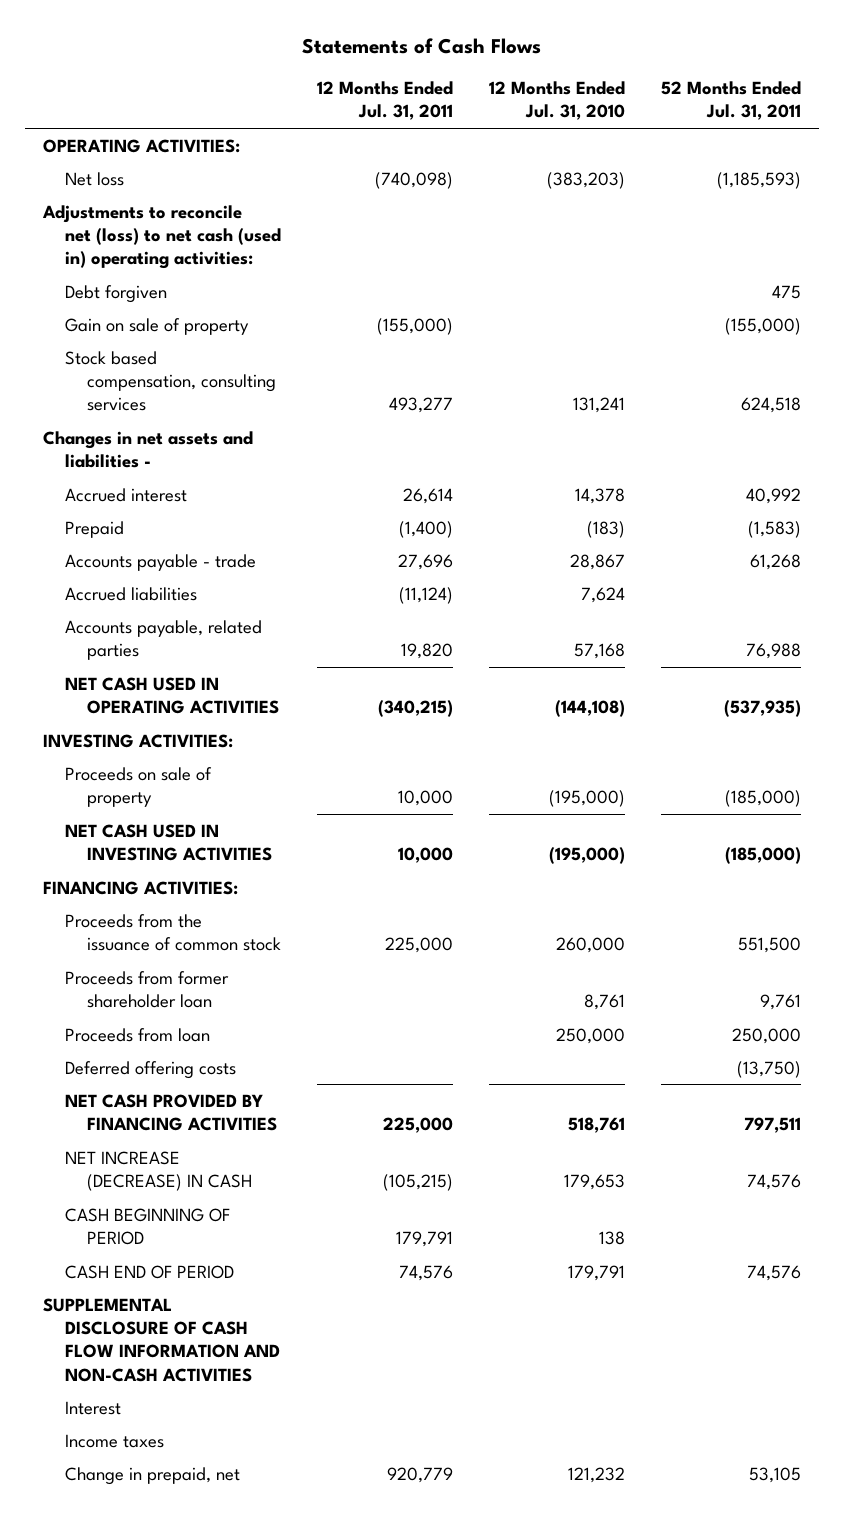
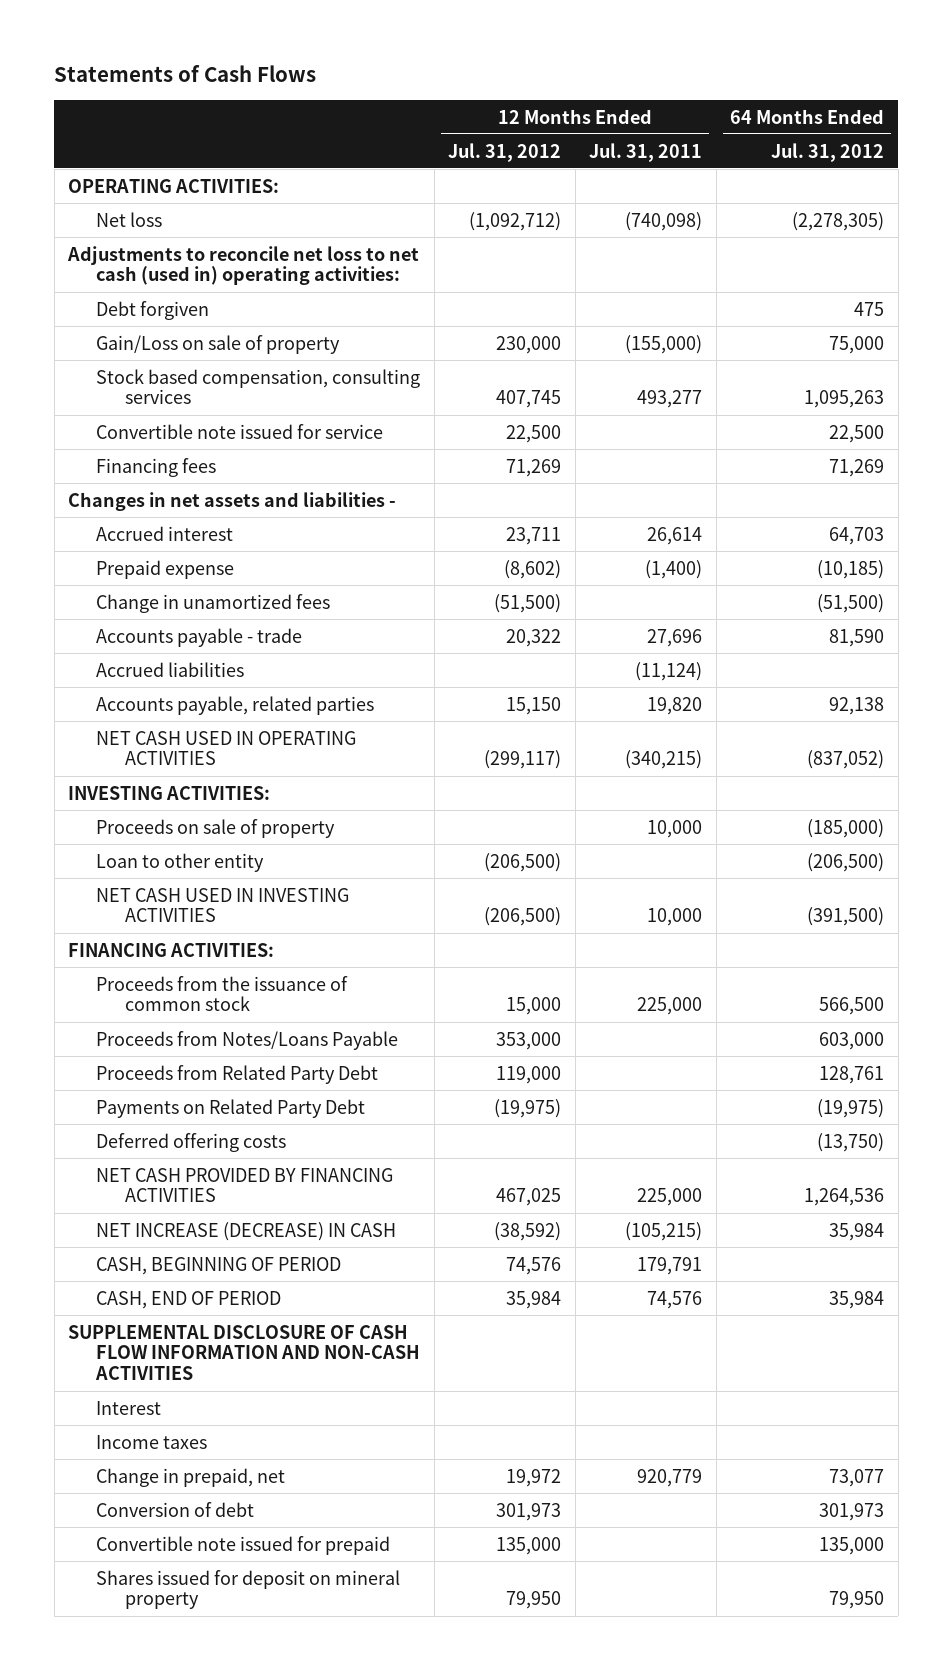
- | 12 Months Ended Jul. 31, 2011 | 12 Months Ended Jul. 31, 2010 | 52 Months Ended Jul. 31, 2011
+ | 12 Months Ended Jul. 31, 2012 | 12 Months Ended Jul. 31, 2011 | 64 Months Ended Jul. 31, 2012
- Adjustments to reconcile net (loss) to net cash (used in) operating activities:
+ Adjustments to reconcile net loss to net cash (used in) operating activities:
- Gain on sale of property | (155,000) | | (155,000)
+ Gain/Loss on sale of property | 230,000 | (155,000) | 75,000
+ Convertible note issued for service | 22,500 | | 22,500
+ Financing fees | 71,269 | | 71,269
- Prepaid | (1,400) | (183) | (1,583)
+ Prepaid expense | (8,602) | (1,400) | (10,185)
+ Change in unamortized fees | (51,500) | | (51,500)
+ Loan to other entity | (206,500) | | (206,500)
- Proceeds from former shareholder loan | | 8,761 | 9,761
- Proceeds from loan | | 250,000 | 250,000
+ Proceeds from Notes/Loans Payable | 353,000 | | 603,000
+ Proceeds from Related Party Debt | 119,000 | | 128,761
+ Payments on Related Party Debt | (19,975) | | (19,975)
- CASH BEGINNING OF PERIOD | 179,791 | 138 |
- CASH END OF PERIOD | 74,576 | 179,791 | 74,576
+ CASH, BEGINNING OF PERIOD | 74,576 | 179,791 |
+ CASH, END OF PERIOD | 35,984 | 74,576 | 35,984
+ Conversion of debt | 301,973 | | 301,973
+ Convertible note issued for prepaid | 135,000 | | 135,000
+ Shares issued for deposit on mineral property | 79,950 | | 79,950

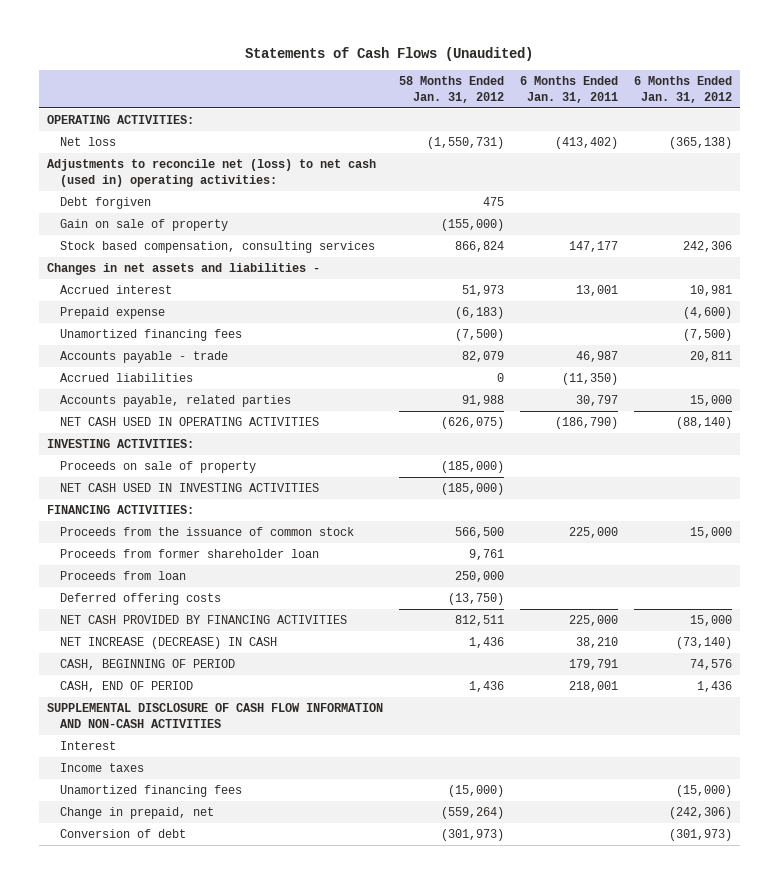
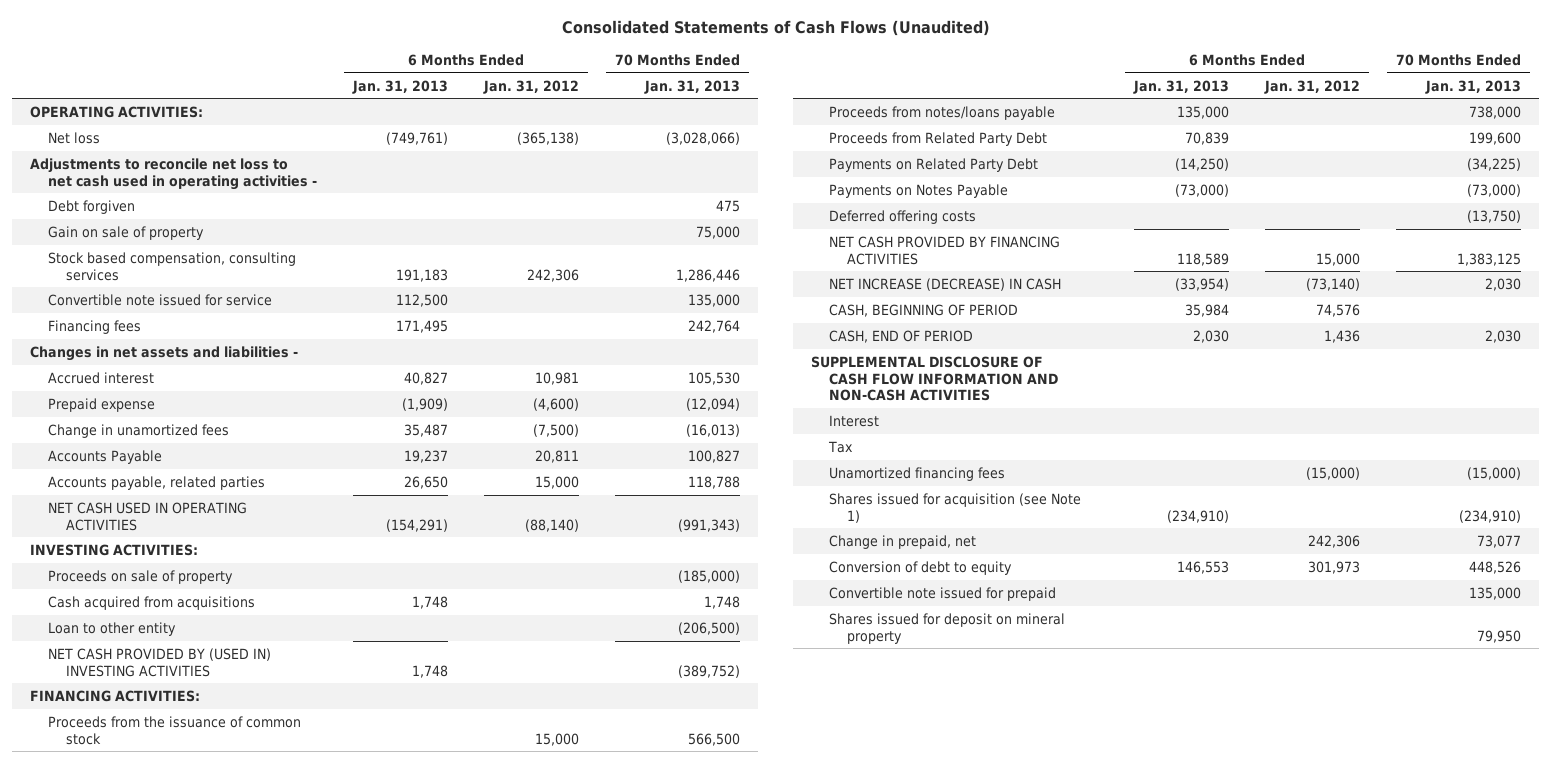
- Statements of Cash Flows (Unaudited)
+ Consolidated Statements of Cash Flows (Unaudited)
- | 58 Months Ended Jan. 31, 2012 | 6 Months Ended Jan. 31, 2011 | 6 Months Ended Jan. 31, 2012
+ | 6 Months Ended Jan. 31, 2013 | 6 Months Ended Jan. 31, 2012 | 70 Months Ended Jan. 31, 2013
- Adjustments to reconcile net (loss) to net cash (used in) operating activities:
+ Adjustments to reconcile net loss to net cash used in operating activities -
+ Convertible note issued for service | 112,500 | | 135,000
+ Financing fees | 171,495 | | 242,764
- Unamortized financing fees | (7,500) | | (7,500)
- Accounts payable - trade | 82,079 | 46,987 | 20,811
- Accrued liabilities | 0 | (11,350) |
+ Change in unamortized fees | 35,487 | (7,500) | (16,013)
+ Accounts Payable | 19,237 | 20,811 | 100,827
- NET CASH USED IN INVESTING ACTIVITIES | (185,000) | |
+ Cash acquired from acquisitions | 1,748 | | 1,748
+ Loan to other entity | | | (206,500)
+ NET CASH PROVIDED BY (USED IN) INVESTING ACTIVITIES | 1,748 | | (389,752)
- Proceeds from former shareholder loan | 9,761 | |
- Proceeds from loan | 250,000 | |
+ Proceeds from notes/loans payable | 135,000 | | 738,000
+ Proceeds from Related Party Debt | 70,839 | | 199,600
+ Payments on Related Party Debt | (14,250) | | (34,225)
+ Payments on Notes Payable | (73,000) | | (73,000)
- Income taxes
+ Tax
- Change in prepaid, net | (559,264) | | (242,306)
- Conversion of debt | (301,973) | | (301,973)
+ Shares issued for acquisition (see Note 1) | (234,910) | | (234,910)
+ Change in prepaid, net | | 242,306 | 73,077
+ Conversion of debt to equity | 146,553 | 301,973 | 448,526
+ Convertible note issued for prepaid | | | 135,000
+ Shares issued for deposit on mineral property | | | 79,950

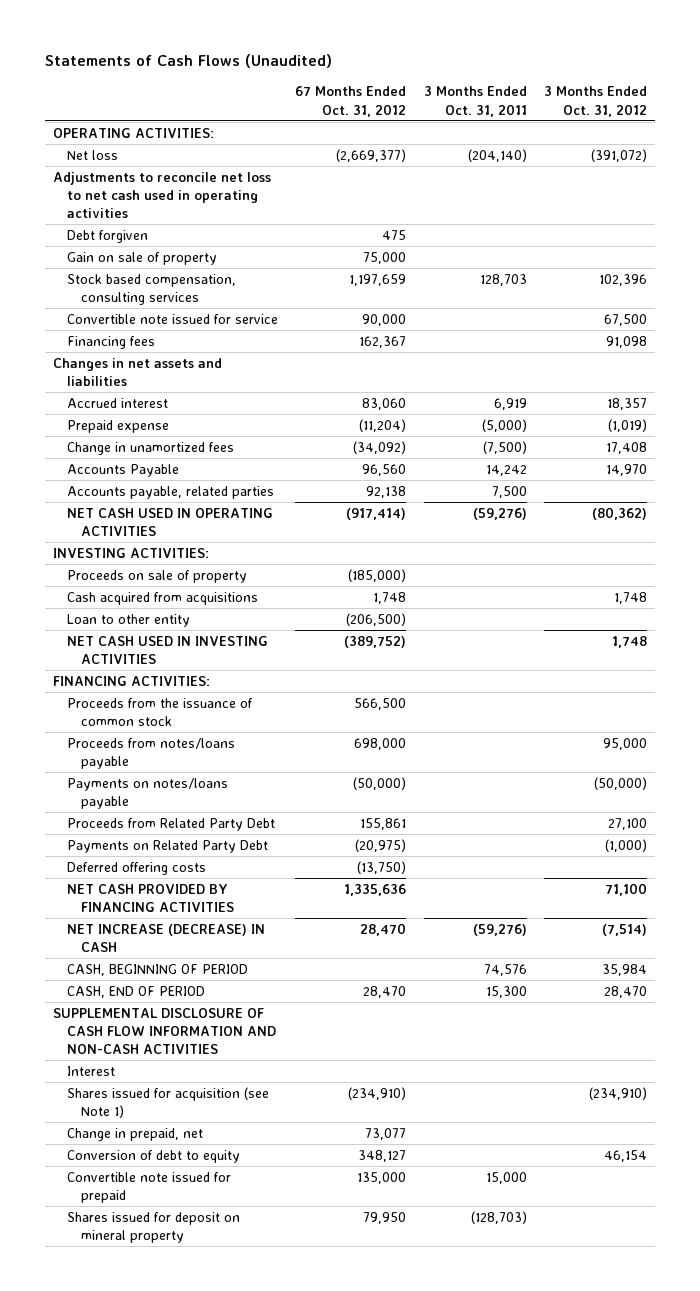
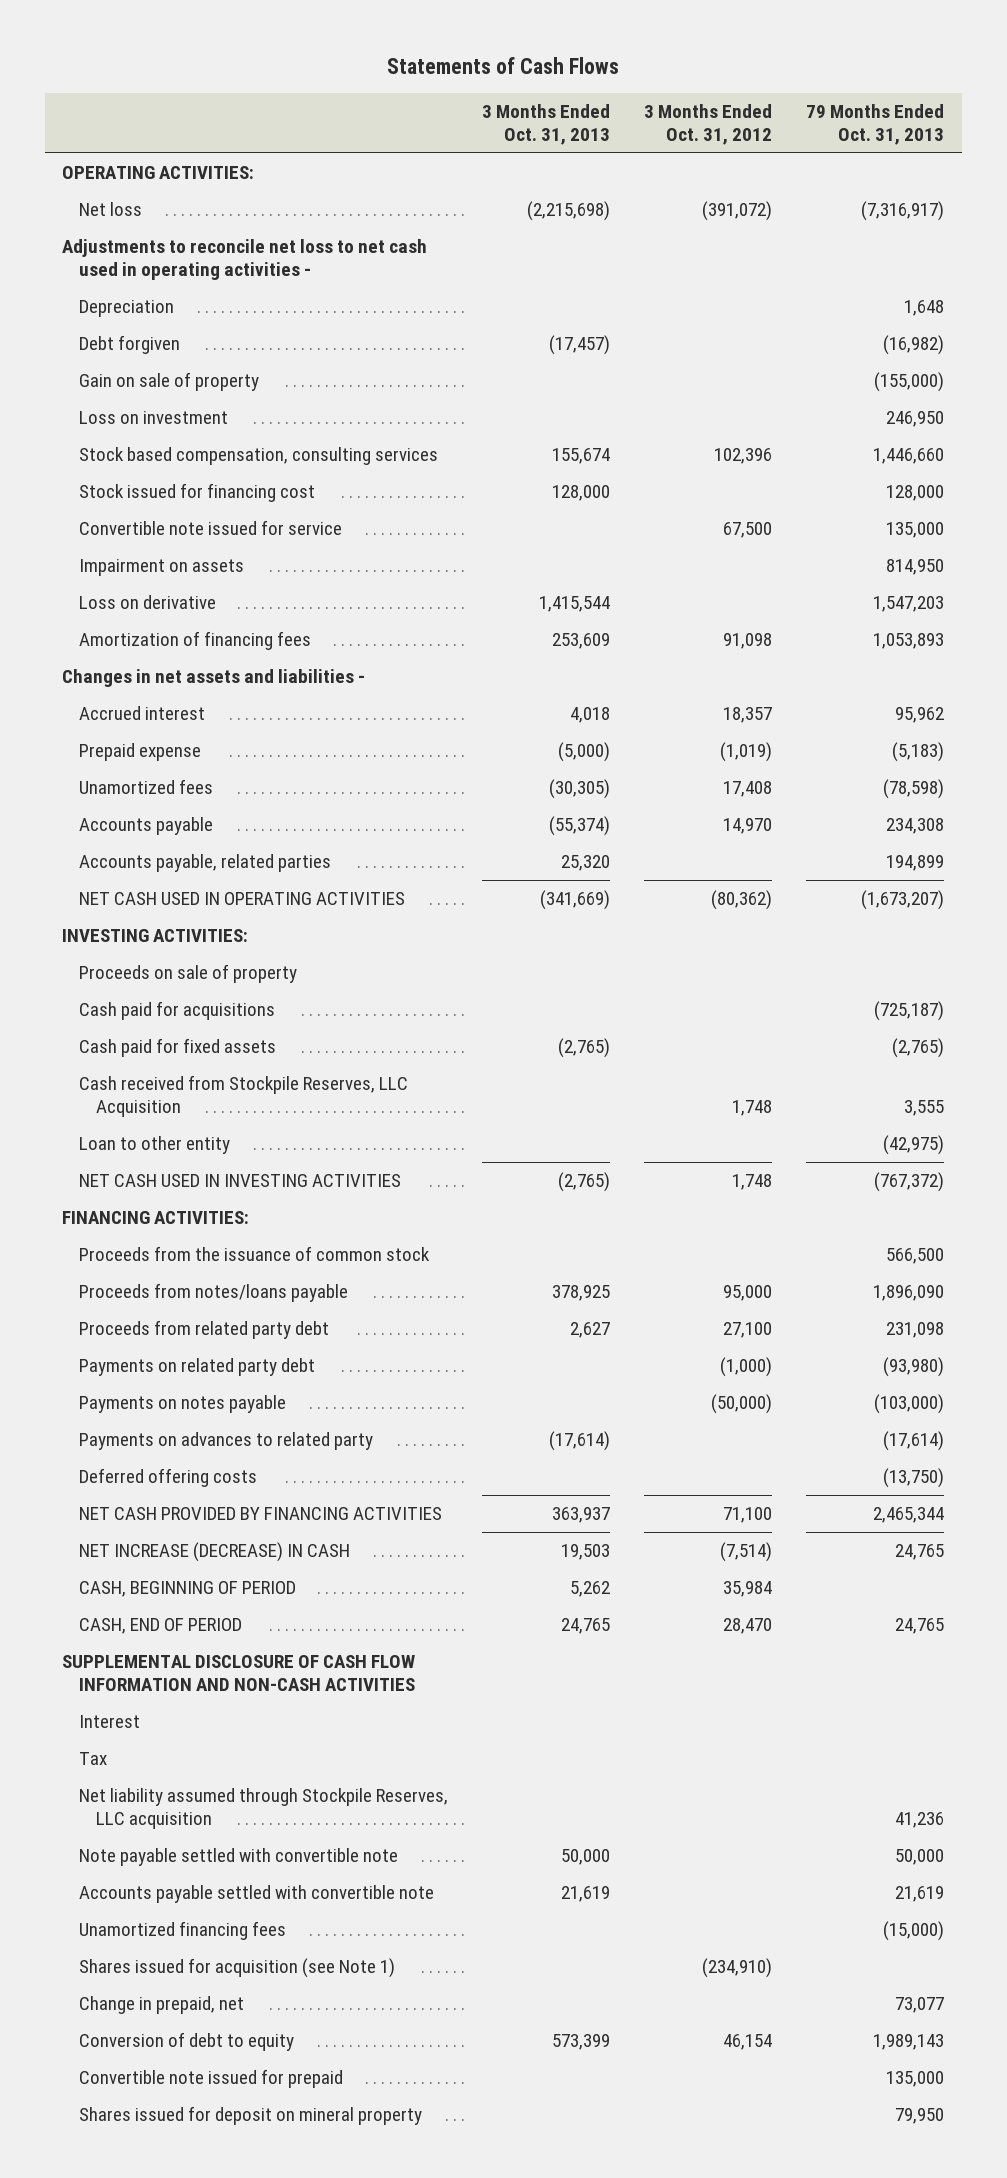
- Statements of Cash Flows (Unaudited)
+ Statements of Cash Flows
- | 67 Months Ended Oct. 31, 2012 | 3 Months Ended Oct. 31, 2011 | 3 Months Ended Oct. 31, 2012
+ | 3 Months Ended Oct. 31, 2013 | 3 Months Ended Oct. 31, 2012 | 79 Months Ended Oct. 31, 2013
- Adjustments to reconcile net loss to net cash used in operating activities
+ Adjustments to reconcile net loss to net cash used in operating activities -
+ Depreciation | | | 1,648
+ Loss on investment | | | 246,950
+ Stock issued for financing cost | 128,000 | | 128,000
- Financing fees | 162,367 | | 91,098
- Changes in net assets and liabilities
+ Impairment on assets | | | 814,950
+ Loss on derivative | 1,415,544 | | 1,547,203
+ Amortization of financing fees | 253,609 | 91,098 | 1,053,893
+ Changes in net assets and liabilities -
- Change in unamortized fees | (34,092) | (7,500) | 17,408
- Accounts Payable | 96,560 | 14,242 | 14,970
+ Unamortized fees | (30,305) | 17,408 | (78,598)
+ Accounts payable | (55,374) | 14,970 | 234,308
- Cash acquired from acquisitions | 1,748 | | 1,748
+ Cash paid for acquisitions | | | (725,187)
+ Cash paid for fixed assets | (2,765) | | (2,765)
+ Cash received from Stockpile Reserves, LLC Acquisition | | 1,748 | 3,555
- Payments on notes/loans payable | (50,000) | | (50,000)
- Proceeds from Related Party Debt | 155,861 | | 27,100
- Payments on Related Party Debt | (20,975) | | (1,000)
+ Proceeds from related party debt | 2,627 | 27,100 | 231,098
+ Payments on related party debt | | (1,000) | (93,980)
+ Payments on notes payable | | (50,000) | (103,000)
+ Payments on advances to related party | (17,614) | | (17,614)
+ Tax
+ Net liability assumed through Stockpile Reserves, LLC acquisition | | | 41,236
+ Note payable settled with convertible note | 50,000 | | 50,000
+ Accounts payable settled with convertible note | 21,619 | | 21,619
+ Unamortized financing fees | | | (15,000)

